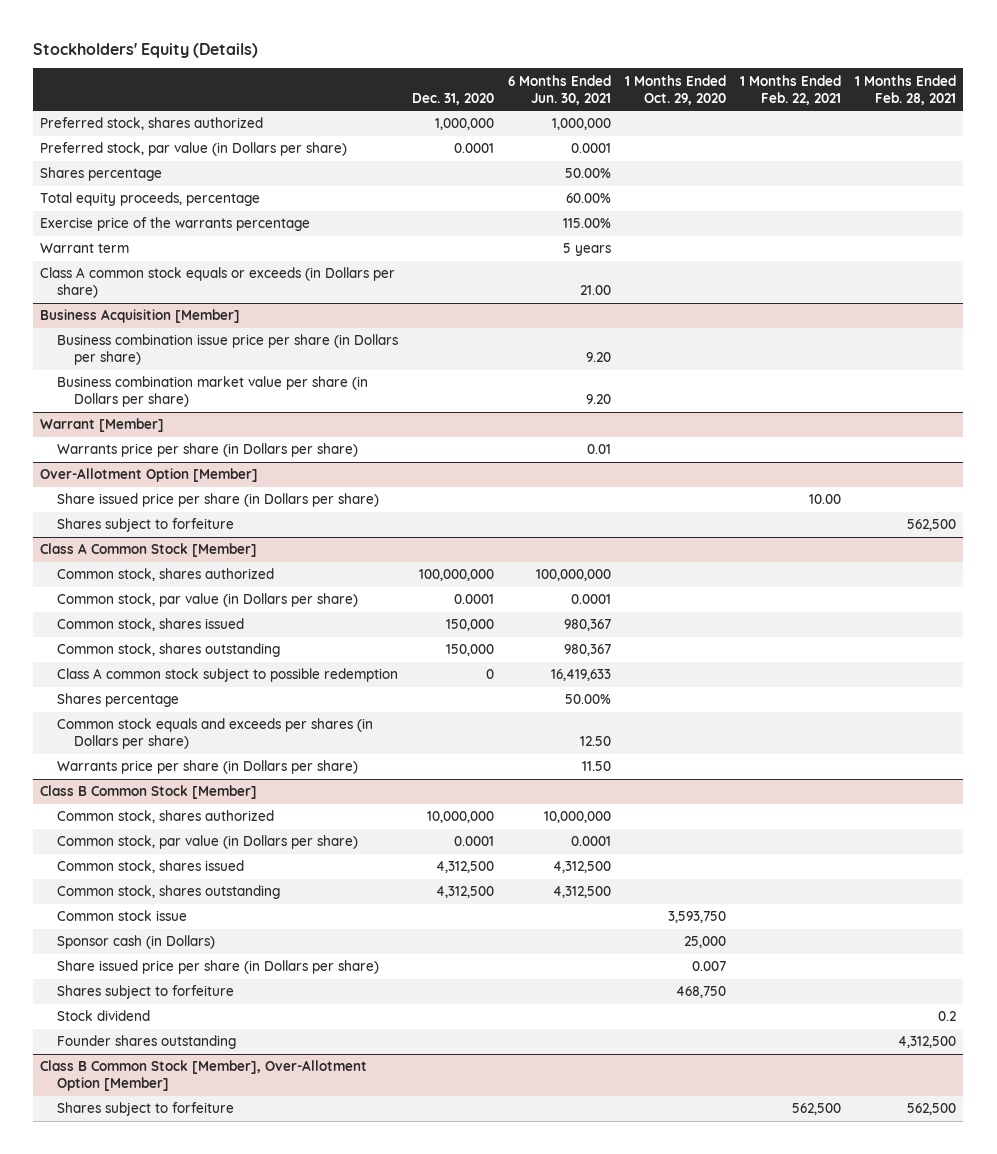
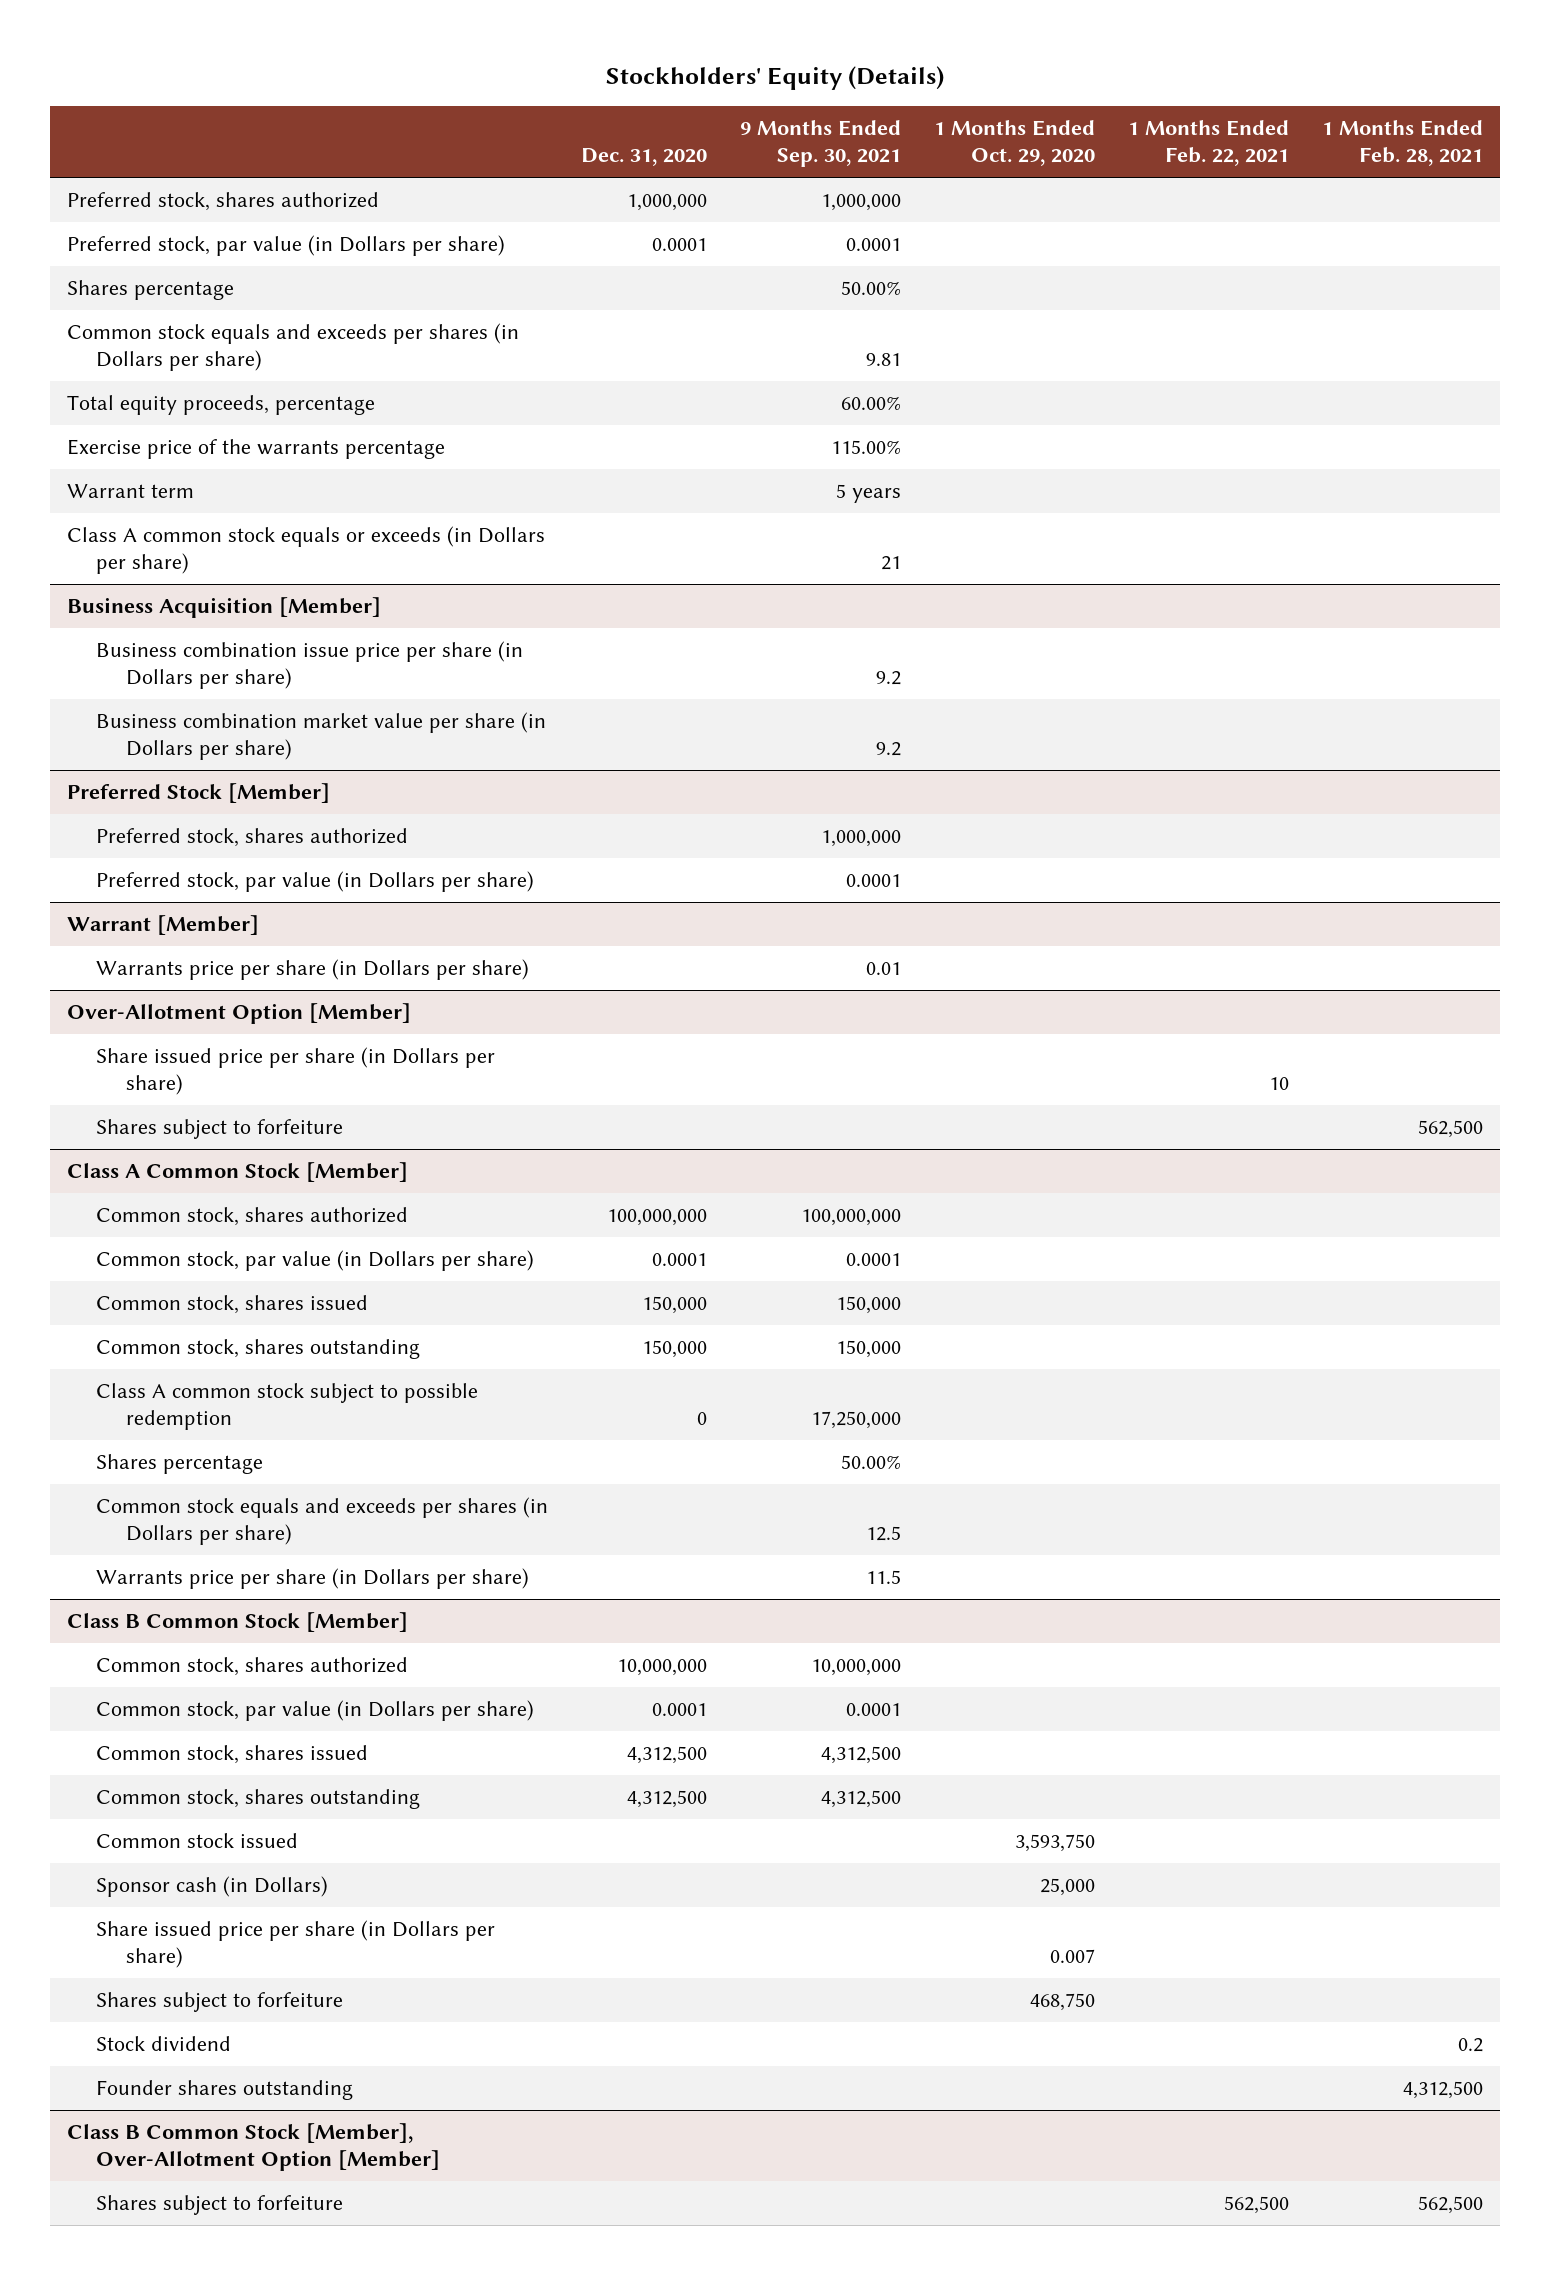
- | Dec. 31, 2020 | 6 Months Ended Jun. 30, 2021 | 1 Months Ended Oct. 29, 2020 | 1 Months Ended Feb. 22, 2021 | 1 Months Ended Feb. 28, 2021
+ | Dec. 31, 2020 | 9 Months Ended Sep. 30, 2021 | 1 Months Ended Oct. 29, 2020 | 1 Months Ended Feb. 22, 2021 | 1 Months Ended Feb. 28, 2021
+ Common stock equals and exceeds per shares (in Dollars per share) | | 9.81 | | |
+ Preferred Stock [Member]
+ Preferred stock, shares authorized | | 1,000,000 | | |
+ Preferred stock, par value (in Dollars per share) | | 0.0001 | | |
@ Over-Allotment Option [Member]
- Share issued price per share (in Dollars per share) | | | | 10.00 |
+ Share issued price per share (in Dollars per share) | | | | 10 |
@ Class B Common Stock [Member]
- Common stock issue | | | 3,593,750 | |
+ Common stock issued | | | 3,593,750 | |

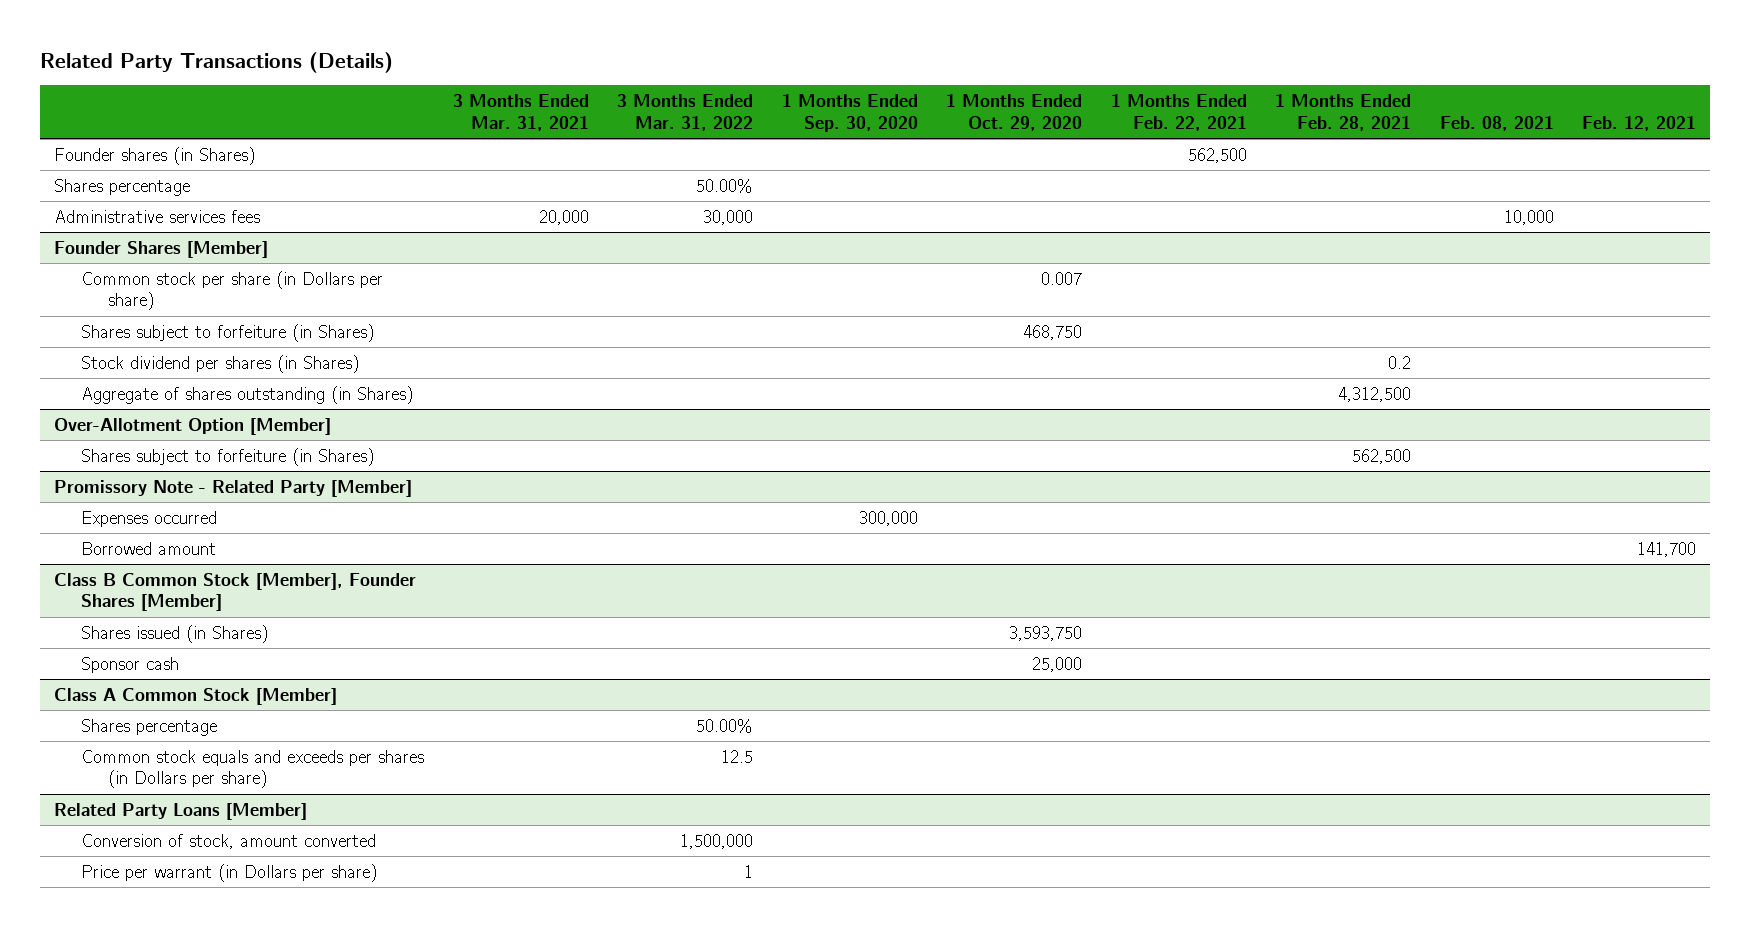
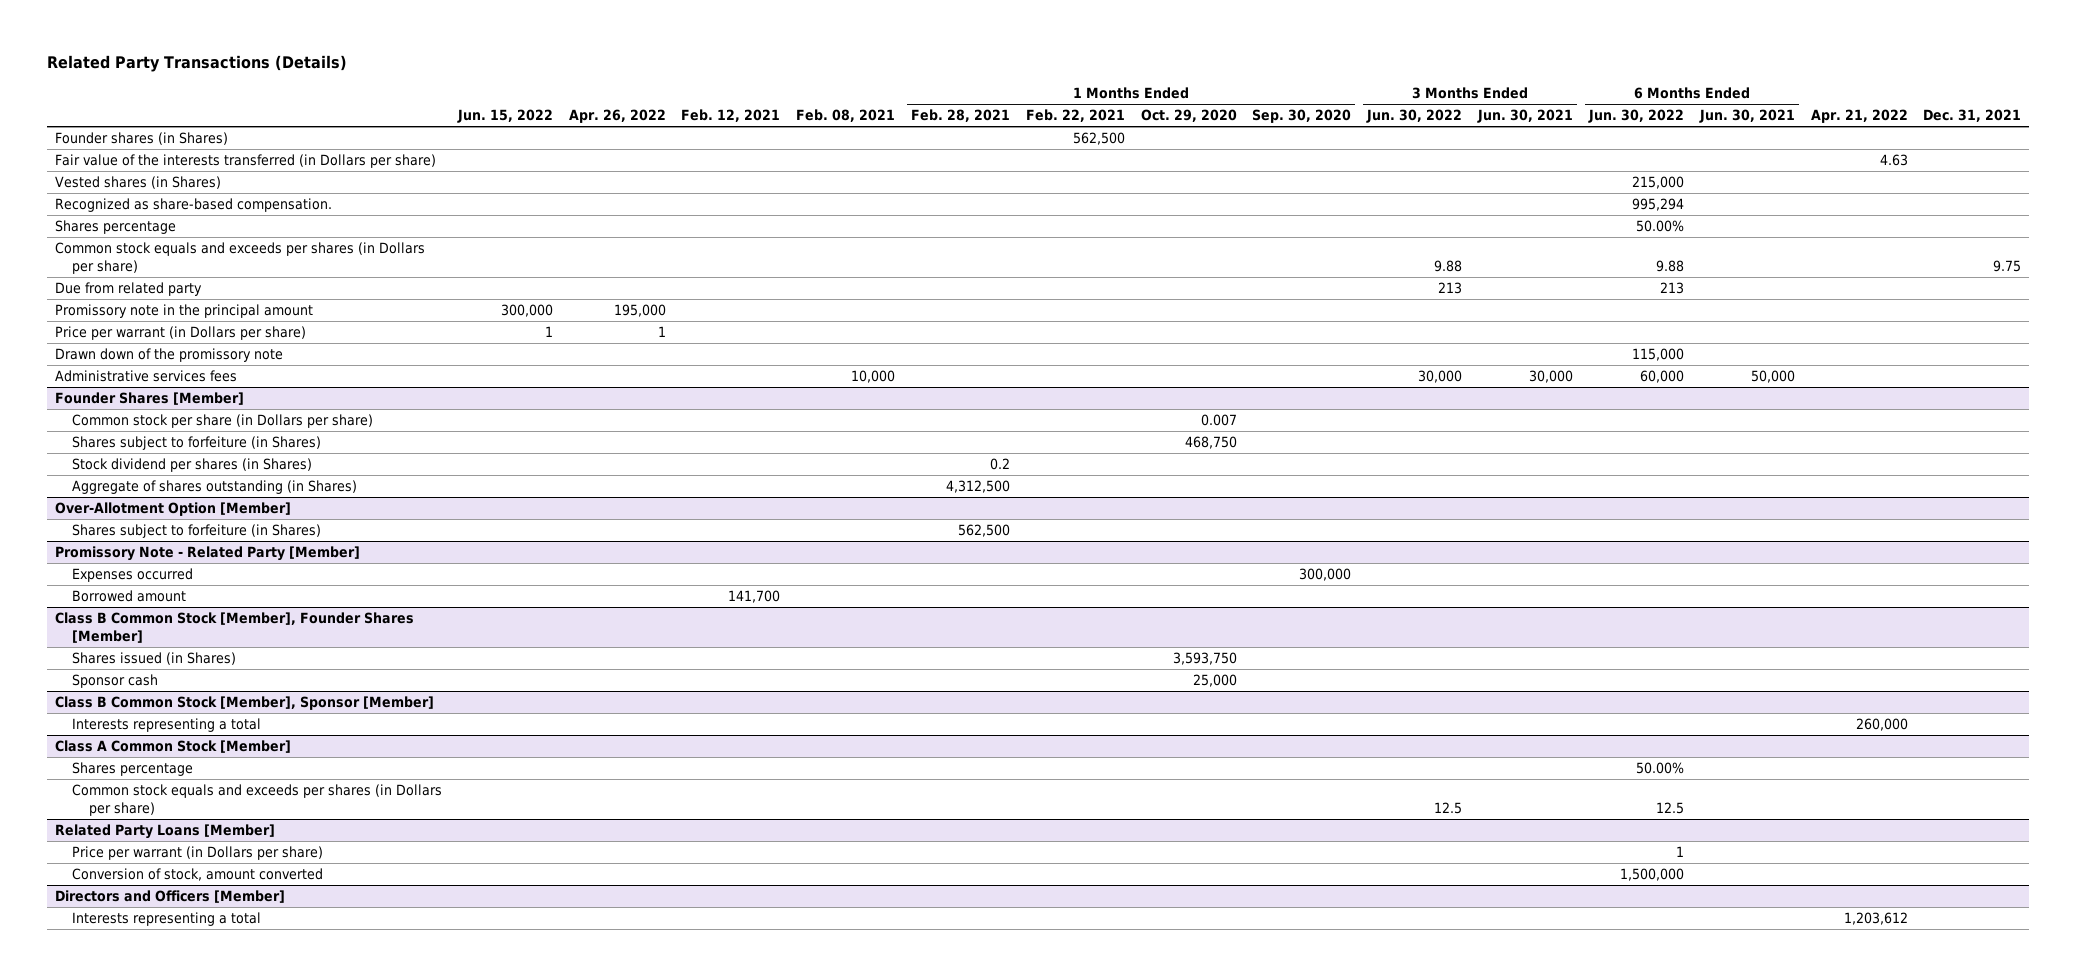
- | 3 Months Ended Mar. 31, 2021 | 3 Months Ended Mar. 31, 2022 | 1 Months Ended Sep. 30, 2020 | 1 Months Ended Oct. 29, 2020 | 1 Months Ended Feb. 22, 2021 | 1 Months Ended Feb. 28, 2021 | Feb. 08, 2021 | Feb. 12, 2021
+ | Jun. 15, 2022 | Apr. 26, 2022 | Feb. 12, 2021 | Feb. 08, 2021 | 1 Months Ended Feb. 28, 2021 | 1 Months Ended Feb. 22, 2021 | 1 Months Ended Oct. 29, 2020 | 1 Months Ended Sep. 30, 2020 | 3 Months Ended Jun. 30, 2022 | 3 Months Ended Jun. 30, 2021 | 6 Months Ended Jun. 30, 2022 | 6 Months Ended Jun. 30, 2021 | Apr. 21, 2022 | Dec. 31, 2021
+ Fair value of the interests transferred (in Dollars per share) | | | | | | | | | | | | | 4.63 |
+ Vested shares (in Shares) | | | | | | | | | | | 215,000 | | |
+ Recognized as share-based compensation. | | | | | | | | | | | 995,294 | | |
+ Common stock equals and exceeds per shares (in Dollars per share) | | | | | | | | | 9.88 | | 9.88 | | | 9.75
+ Due from related party | | | | | | | | | 213 | | 213 | | |
+ Promissory note in the principal amount | 300,000 | 195,000 | | | | | | | | | | | |
+ Price per warrant (in Dollars per share) | 1 | 1 | | | | | | | | | | | |
+ Drawn down of the promissory note | | | | | | | | | | | 115,000 | | |
+ Class B Common Stock [Member], Sponsor [Member]
+ Interests representing a total | | | | | | | | | | | | | 260,000 |
@ Related Party Loans [Member]
moved down: Conversion of stock, amount converted | | | | | | | | | | | 1,500,000 | | |
+ Directors and Officers [Member]
+ Interests representing a total | | | | | | | | | | | | | 1,203,612 |

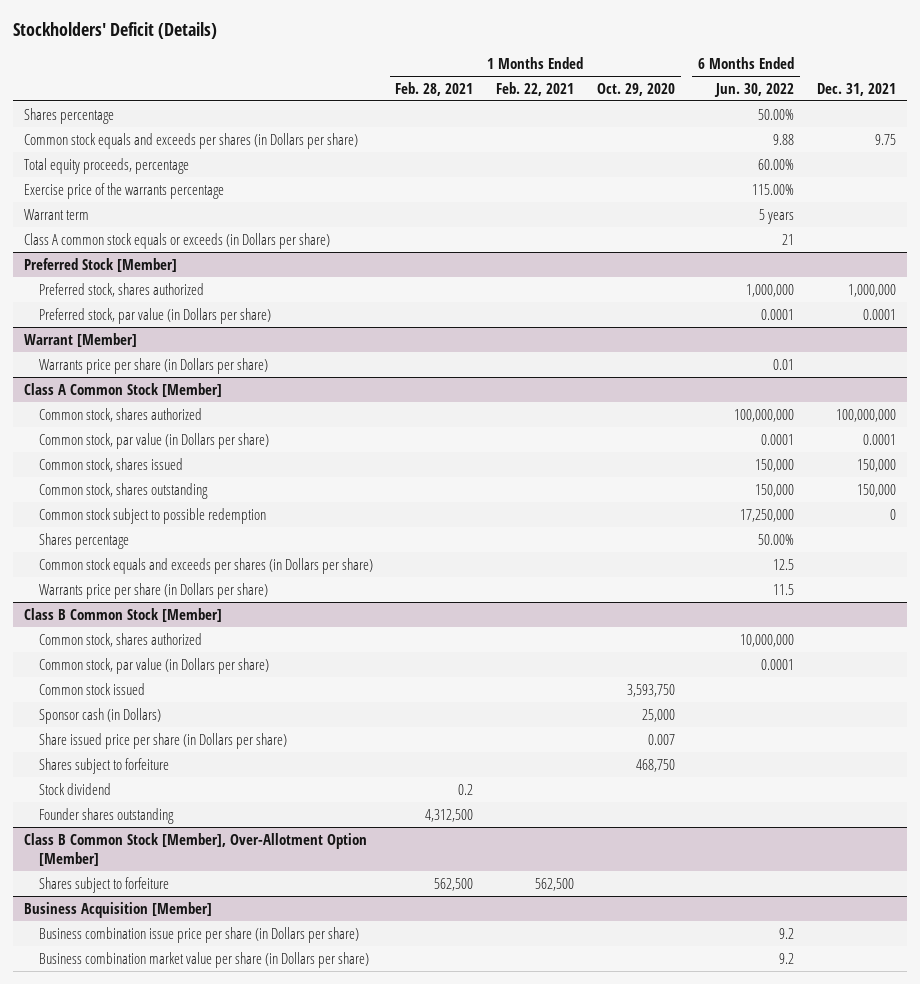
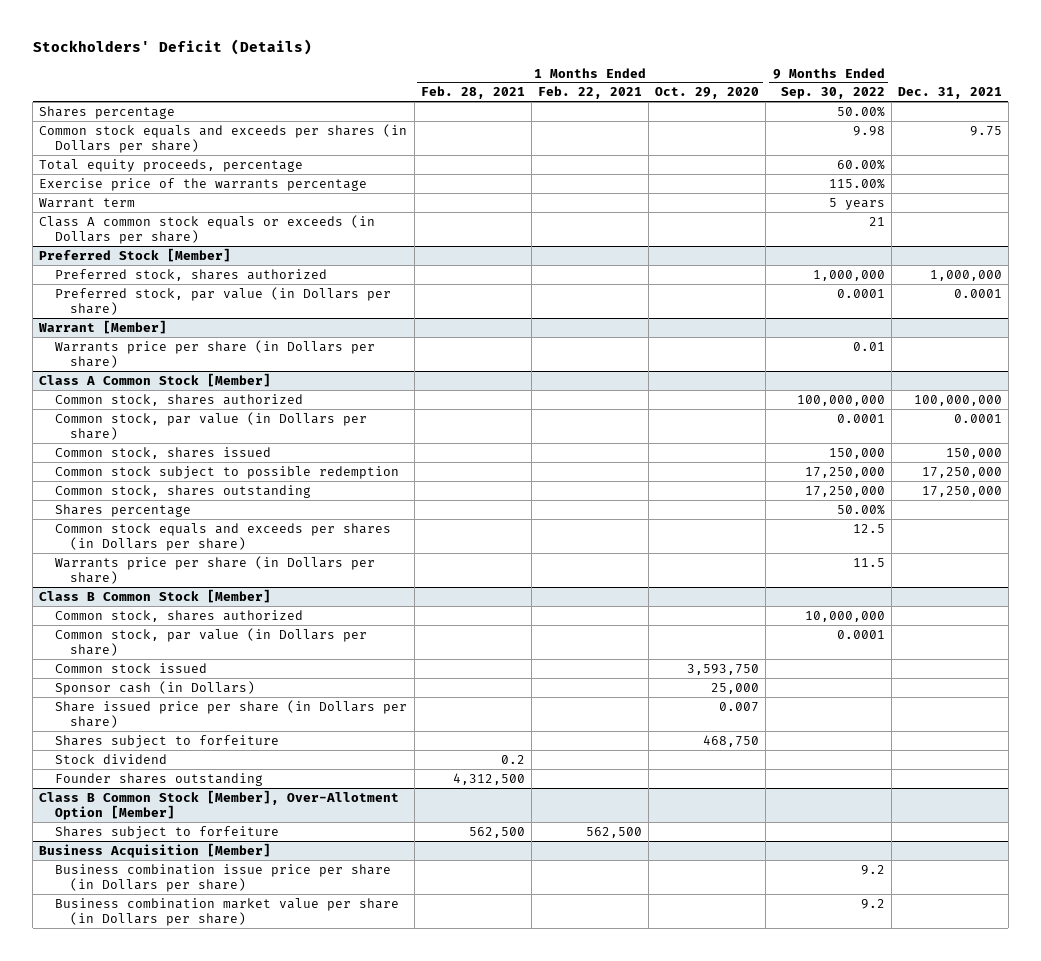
- | 1 Months Ended Feb. 28, 2021 | 1 Months Ended Feb. 22, 2021 | 1 Months Ended Oct. 29, 2020 | 6 Months Ended Jun. 30, 2022 | Dec. 31, 2021
+ | 1 Months Ended Feb. 28, 2021 | 1 Months Ended Feb. 22, 2021 | 1 Months Ended Oct. 29, 2020 | 9 Months Ended Sep. 30, 2022 | Dec. 31, 2021
@ Class A Common Stock [Member]
- Common stock, shares outstanding | | | | 150,000 | 150,000
- Common stock subject to possible redemption | | | | 17,250,000 | 0
+ Common stock subject to possible redemption | | | | 17,250,000 | 17,250,000
+ Common stock, shares outstanding | | | | 17,250,000 | 17,250,000

